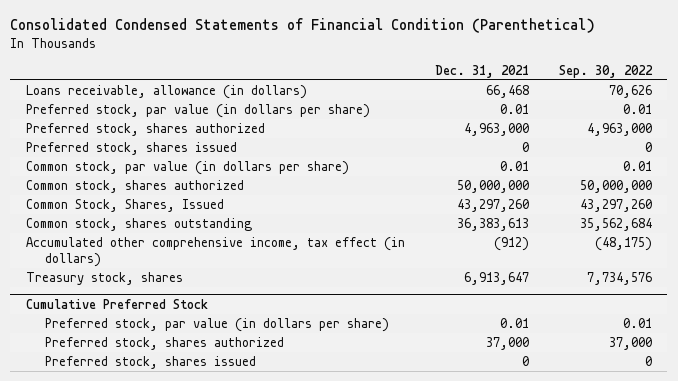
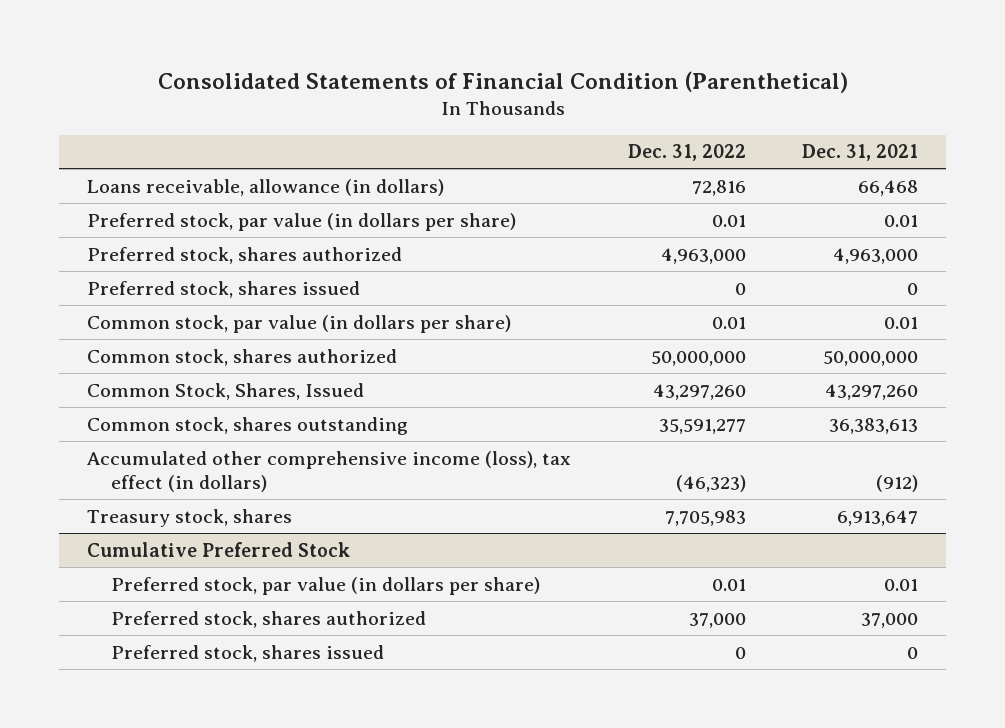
- Consolidated Condensed Statements of Financial Condition (Parenthetical)
+ Consolidated Statements of Financial Condition (Parenthetical)
- | Dec. 31, 2021 | Sep. 30, 2022
+ | Dec. 31, 2022 | Dec. 31, 2021
- Accumulated other comprehensive income, tax effect (in dollars) | (912) | (48,175)
+ Accumulated other comprehensive income (loss), tax effect (in dollars) | (46,323) | (912)

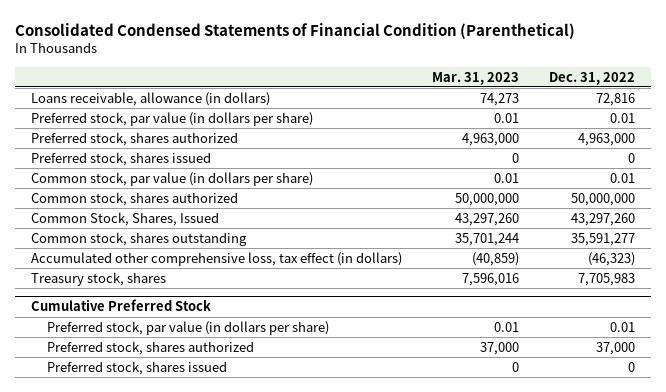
- Consolidated Statements of Financial Condition (Parenthetical)
+ Consolidated Condensed Statements of Financial Condition (Parenthetical)
- | Dec. 31, 2022 | Dec. 31, 2021
+ | Mar. 31, 2023 | Dec. 31, 2022
- Accumulated other comprehensive income (loss), tax effect (in dollars) | (46,323) | (912)
+ Accumulated other comprehensive loss, tax effect (in dollars) | (40,859) | (46,323)

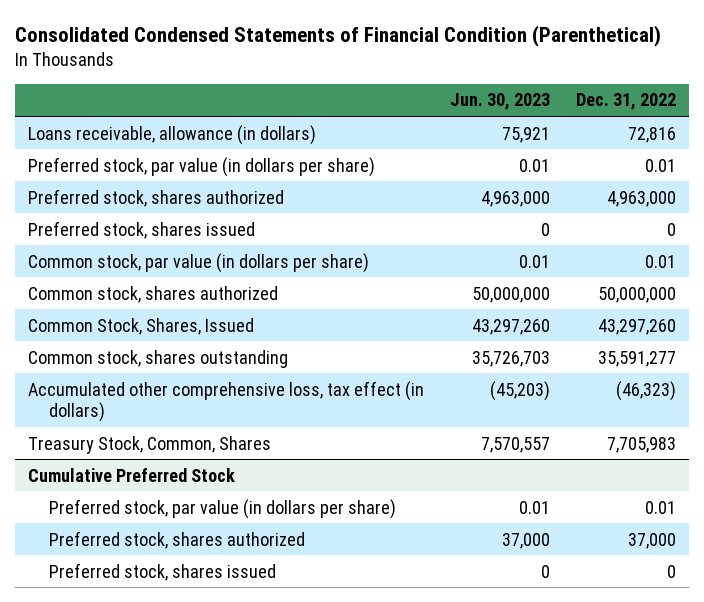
- | Mar. 31, 2023 | Dec. 31, 2022
+ | Jun. 30, 2023 | Dec. 31, 2022
- Treasury stock, shares | 7,596,016 | 7,705,983
+ Treasury Stock, Common, Shares | 7,570,557 | 7,705,983

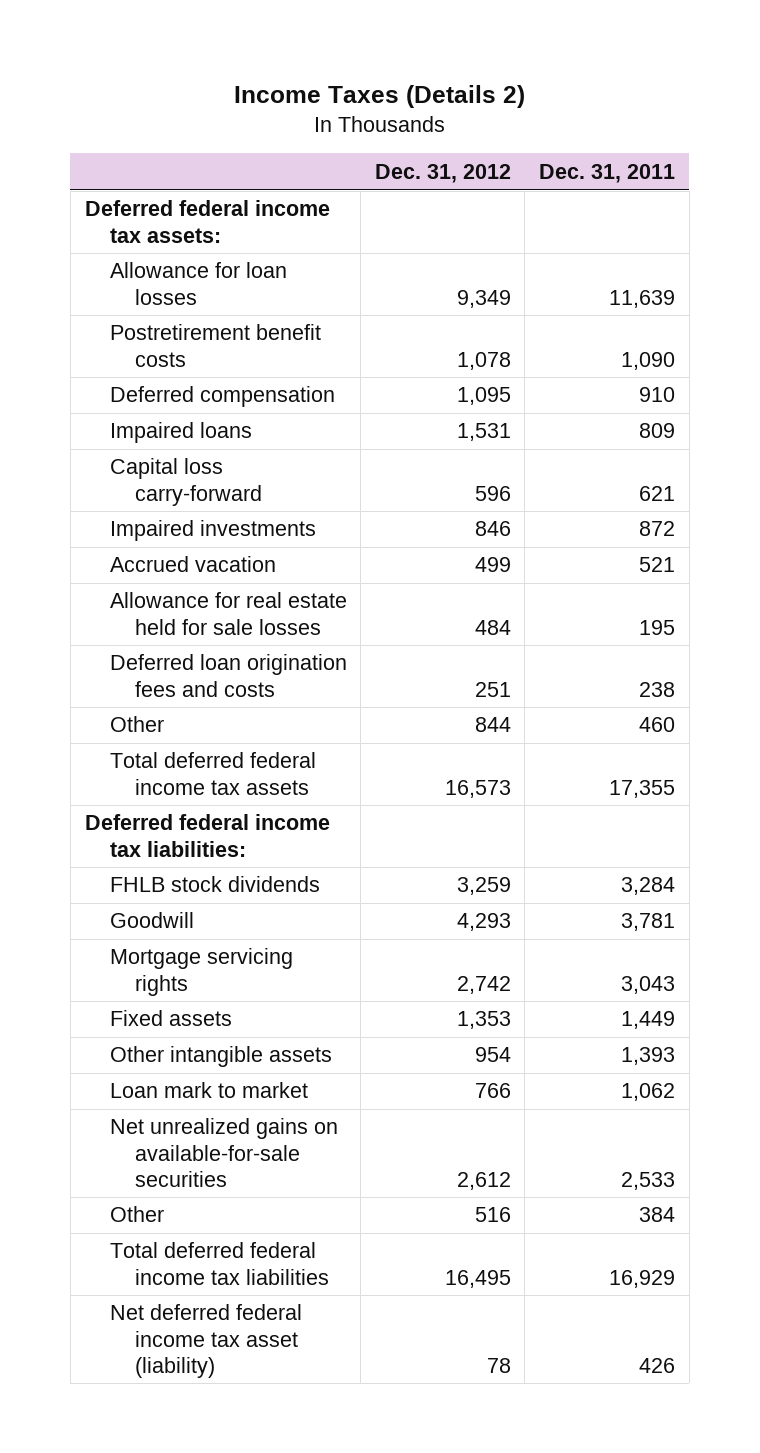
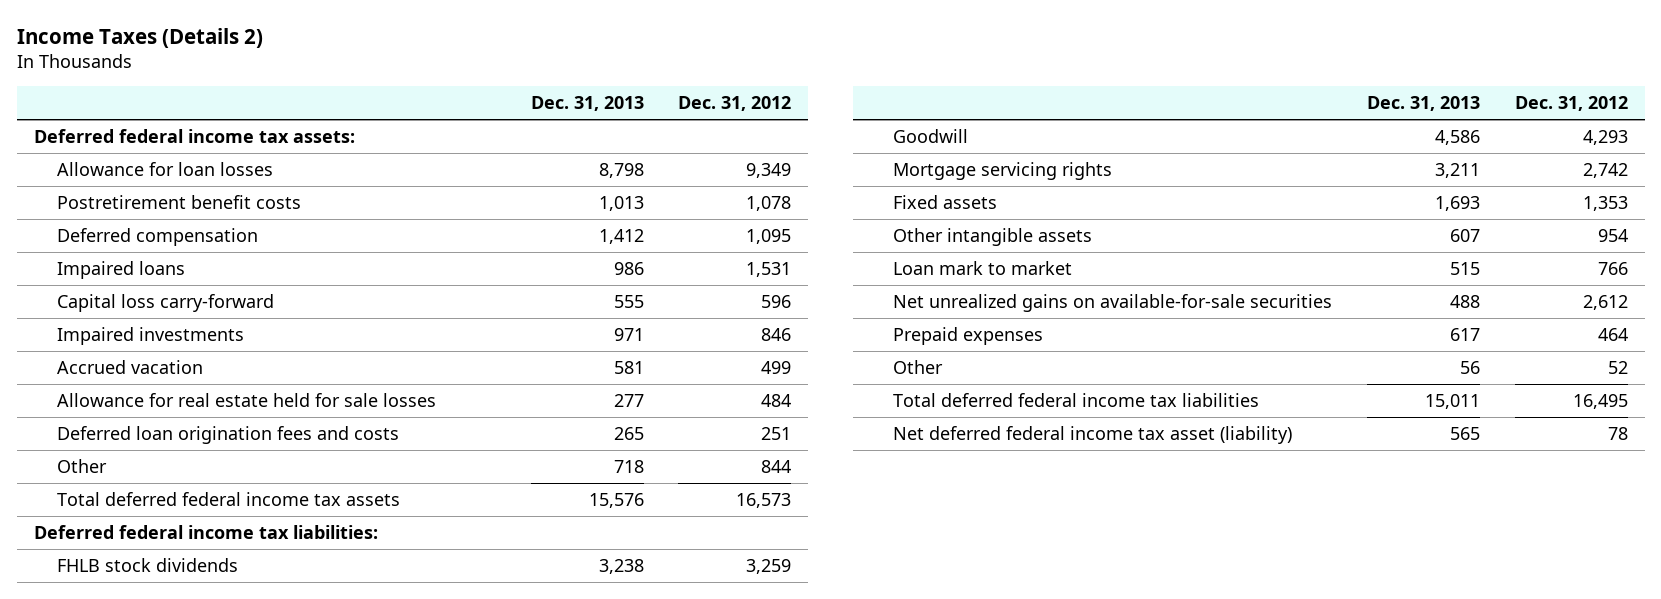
- | Dec. 31, 2012 | Dec. 31, 2011
+ | Dec. 31, 2013 | Dec. 31, 2012
- Other | 516 | 384
+ Prepaid expenses | 617 | 464
+ Other | 56 | 52

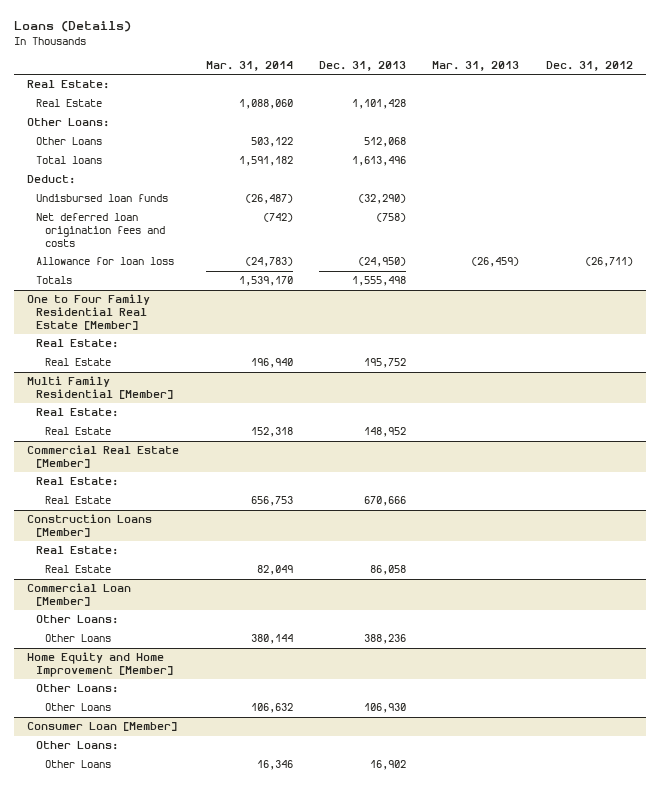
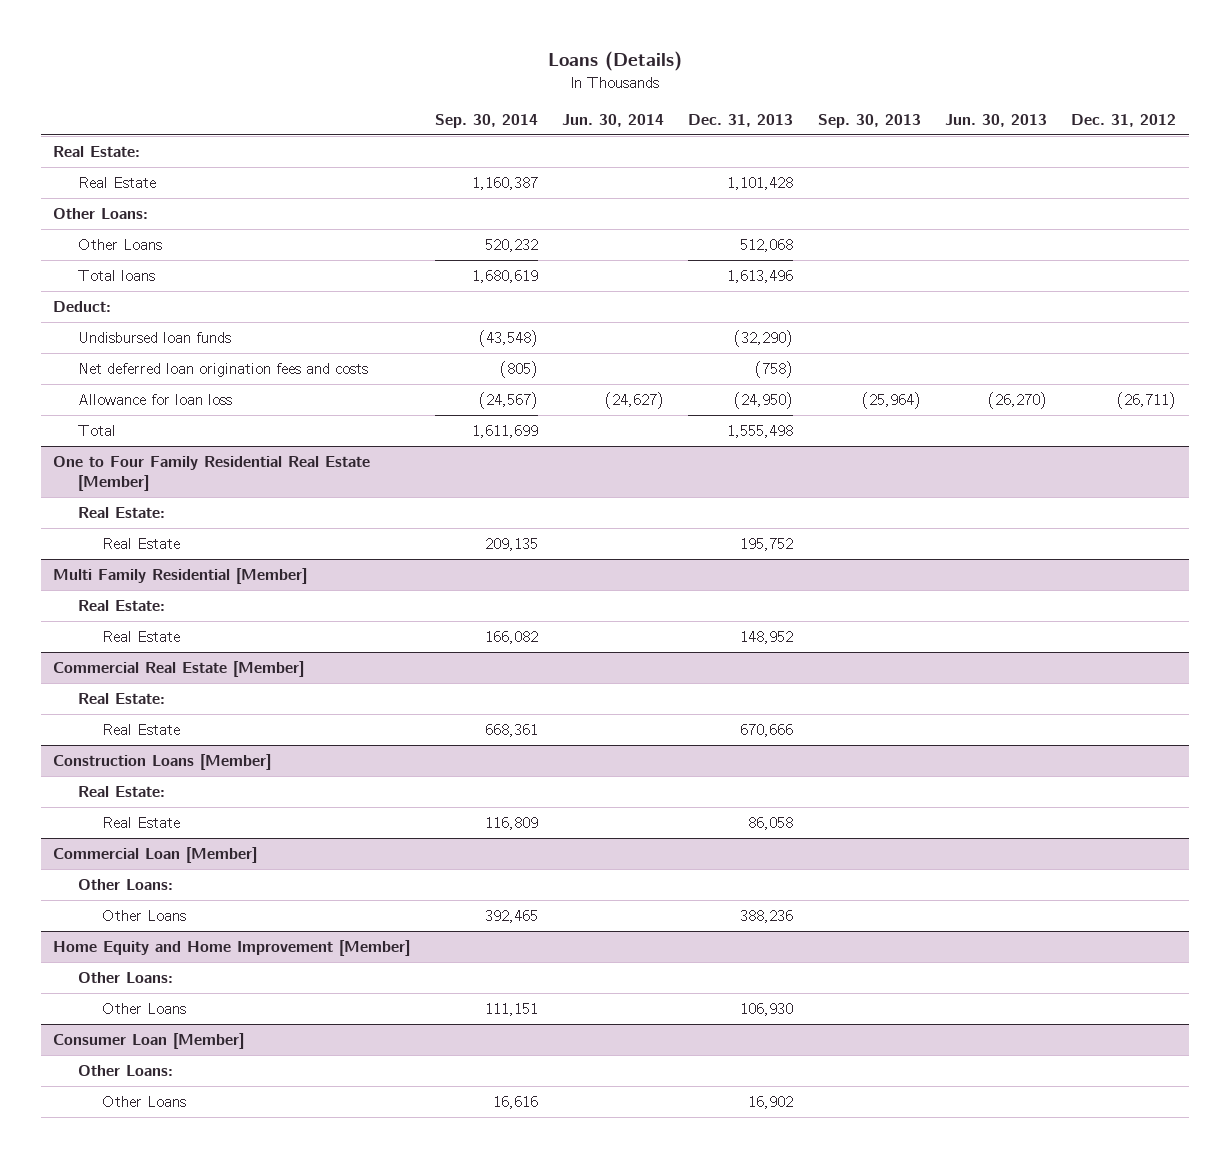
- | Mar. 31, 2014 | Dec. 31, 2013 | Mar. 31, 2013 | Dec. 31, 2012
+ | Sep. 30, 2014 | Jun. 30, 2014 | Dec. 31, 2013 | Sep. 30, 2013 | Jun. 30, 2013 | Dec. 31, 2012
- Totals | 1,539,170 | 1,555,498 | |
+ Total | 1,611,699 | | 1,555,498 | | |

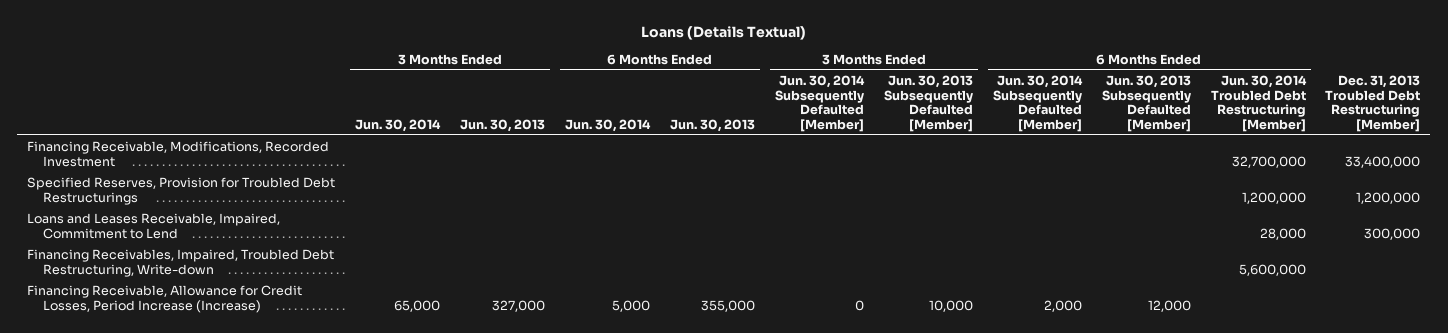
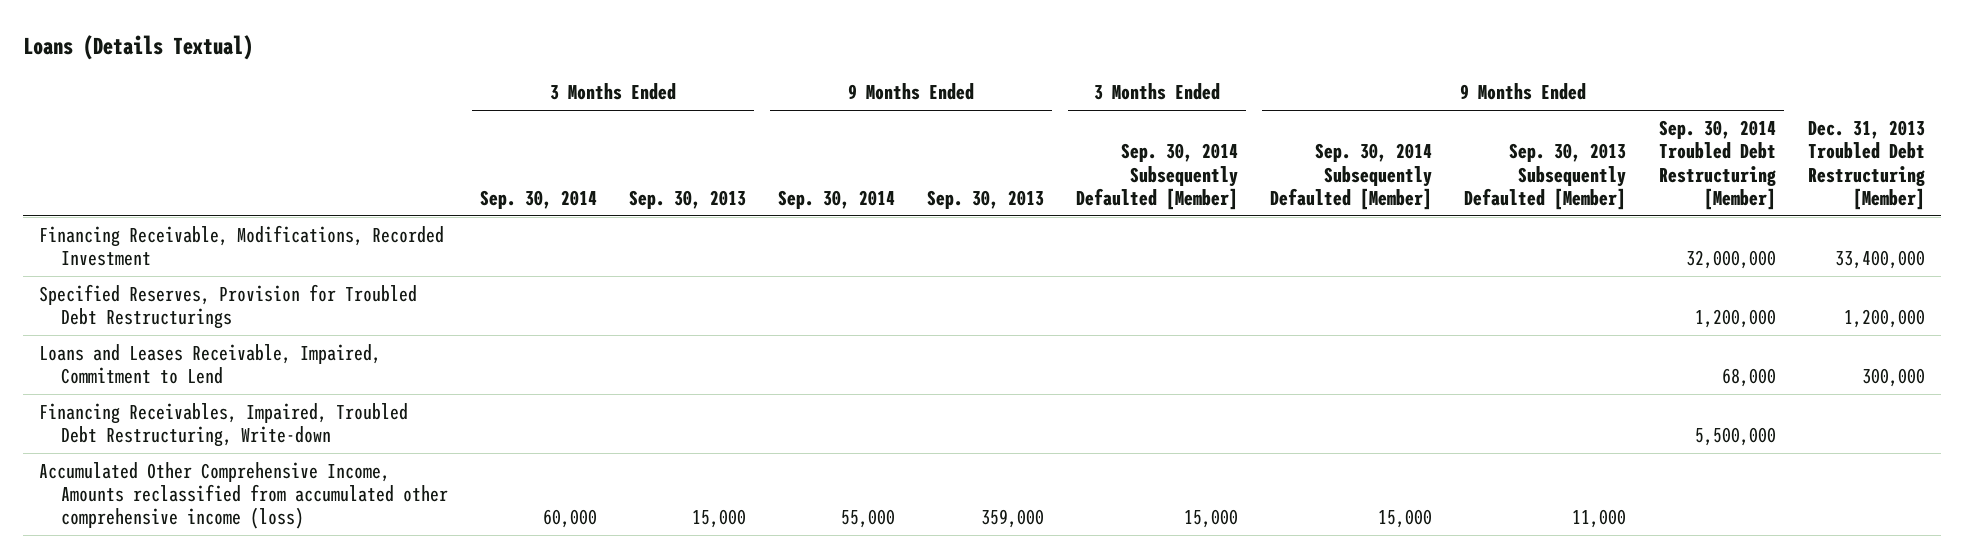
- | 3 Months Ended Jun. 30, 2014 | 3 Months Ended Jun. 30, 2013 | 6 Months Ended Jun. 30, 2014 | 6 Months Ended Jun. 30, 2013 | 3 Months Ended Jun. 30, 2014 Subsequently Defaulted [Member] | 3 Months Ended Jun. 30, 2013 Subsequently Defaulted [Member] | 6 Months Ended Jun. 30, 2014 Subsequently Defaulted [Member] | 6 Months Ended Jun. 30, 2013 Subsequently Defaulted [Member] | 6 Months Ended Jun. 30, 2014 Troubled Debt Restructuring [Member] | Dec. 31, 2013 Troubled Debt Restructuring [Member]
+ | 3 Months Ended Sep. 30, 2014 | 3 Months Ended Sep. 30, 2013 | 9 Months Ended Sep. 30, 2014 | 9 Months Ended Sep. 30, 2013 | 3 Months Ended Sep. 30, 2014 Subsequently Defaulted [Member] | 9 Months Ended Sep. 30, 2014 Subsequently Defaulted [Member] | 9 Months Ended Sep. 30, 2013 Subsequently Defaulted [Member] | 9 Months Ended Sep. 30, 2014 Troubled Debt Restructuring [Member] | Dec. 31, 2013 Troubled Debt Restructuring [Member]
- Financing Receivable, Allowance for Credit Losses, Period Increase (Increase) | 65,000 | 327,000 | 5,000 | 355,000 | 0 | 10,000 | 2,000 | 12,000 | |
+ Accumulated Other Comprehensive Income, Amounts reclassified from accumulated other comprehensive income (loss) | 60,000 | 15,000 | 55,000 | 359,000 | 15,000 | 15,000 | 11,000 | |

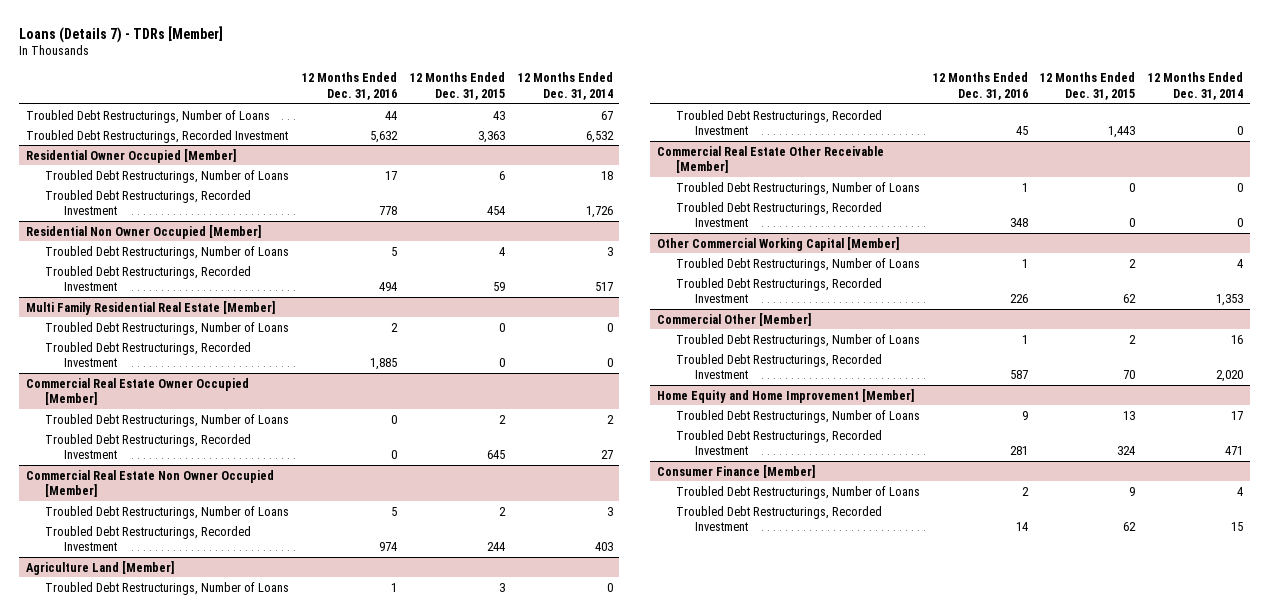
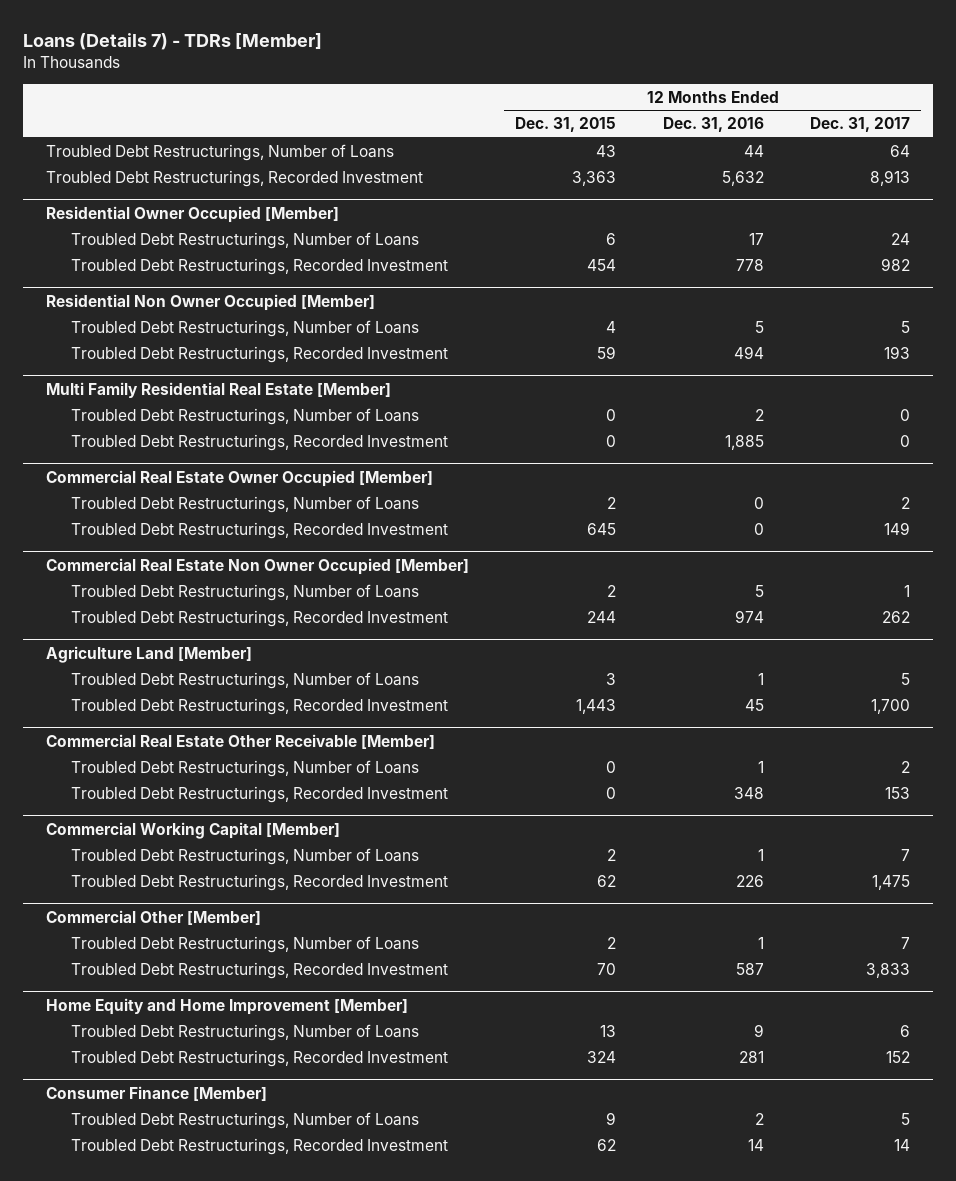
- | 12 Months Ended Dec. 31, 2016 | 12 Months Ended Dec. 31, 2015 | 12 Months Ended Dec. 31, 2014
+ | 12 Months Ended Dec. 31, 2015 | 12 Months Ended Dec. 31, 2016 | 12 Months Ended Dec. 31, 2017
- Other Commercial Working Capital [Member]
+ Commercial Working Capital [Member]

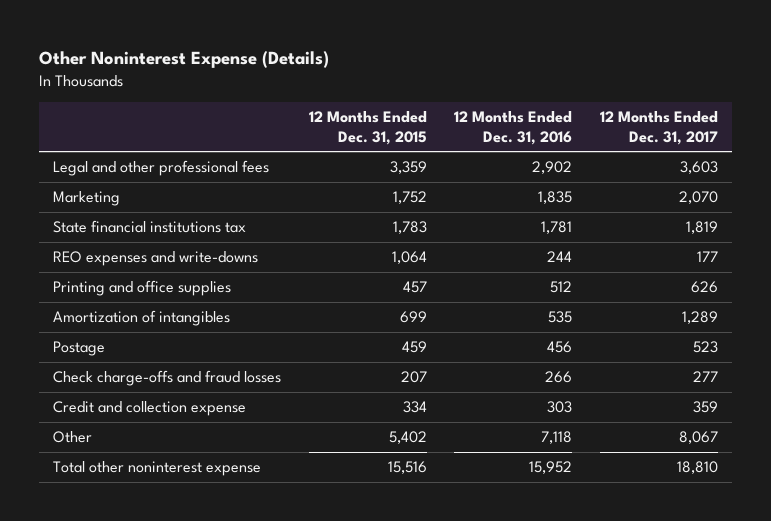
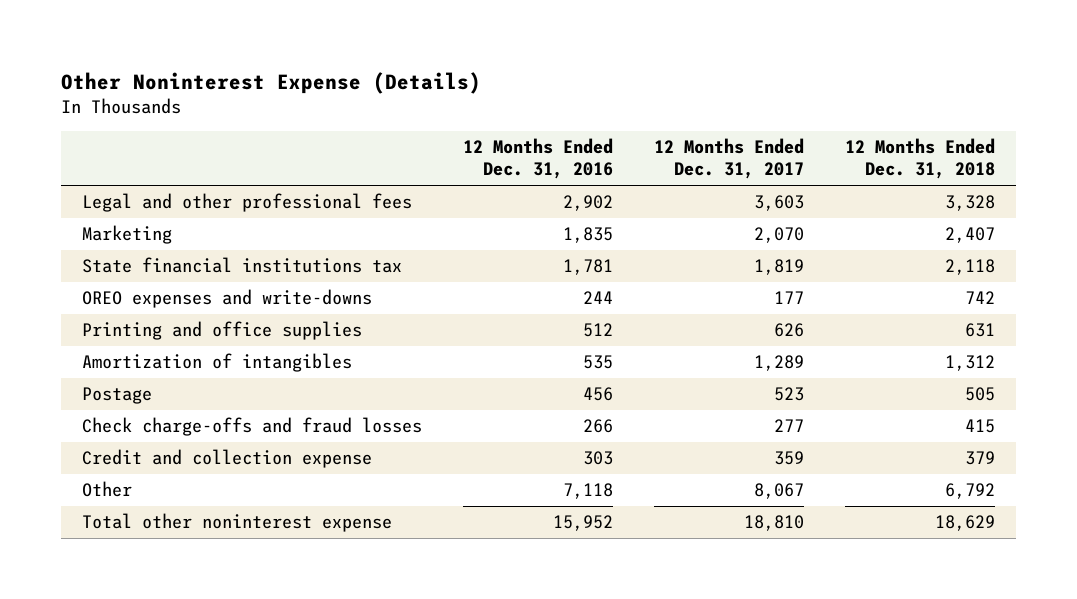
- | 12 Months Ended Dec. 31, 2015 | 12 Months Ended Dec. 31, 2016 | 12 Months Ended Dec. 31, 2017
+ | 12 Months Ended Dec. 31, 2016 | 12 Months Ended Dec. 31, 2017 | 12 Months Ended Dec. 31, 2018
- REO expenses and write-downs | 1,064 | 244 | 177
+ OREO expenses and write-downs | 244 | 177 | 742

